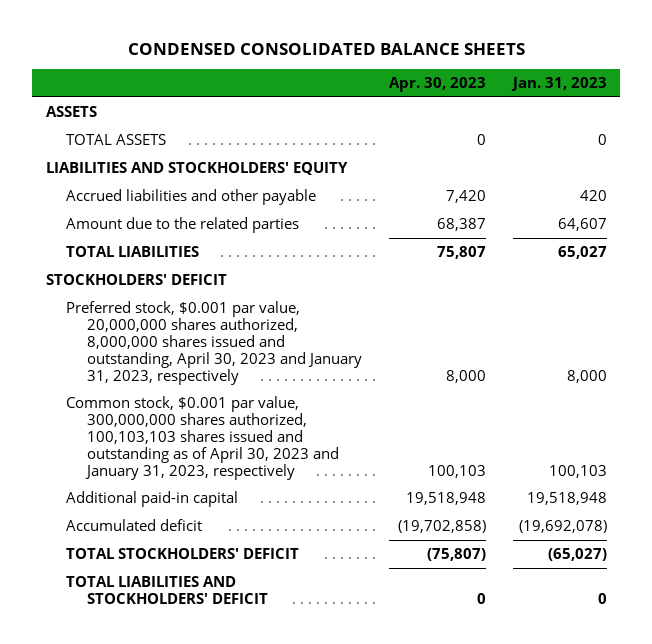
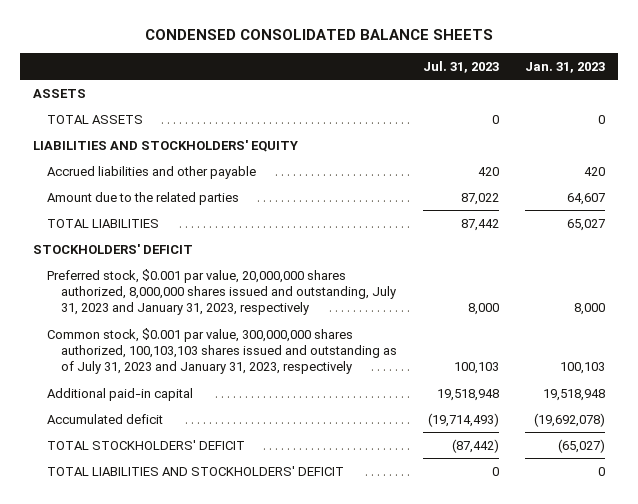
- | Apr. 30, 2023 | Jan. 31, 2023
+ | Jul. 31, 2023 | Jan. 31, 2023
- Preferred stock, $0.001 par value, 20,000,000 shares authorized, 8,000,000 shares issued and outstanding, April 30, 2023 and January 31, 2023, respectively | 8,000 | 8,000
- Common stock, $0.001 par value, 300,000,000 shares authorized, 100,103,103 shares issued and outstanding as of April 30, 2023 and January 31, 2023, respectively | 100,103 | 100,103
+ Preferred stock, $0.001 par value, 20,000,000 shares authorized, 8,000,000 shares issued and outstanding, July 31, 2023 and January 31, 2023, respectively | 8,000 | 8,000
+ Common stock, $0.001 par value, 300,000,000 shares authorized, 100,103,103 shares issued and outstanding as of July 31, 2023 and January 31, 2023, respectively | 100,103 | 100,103

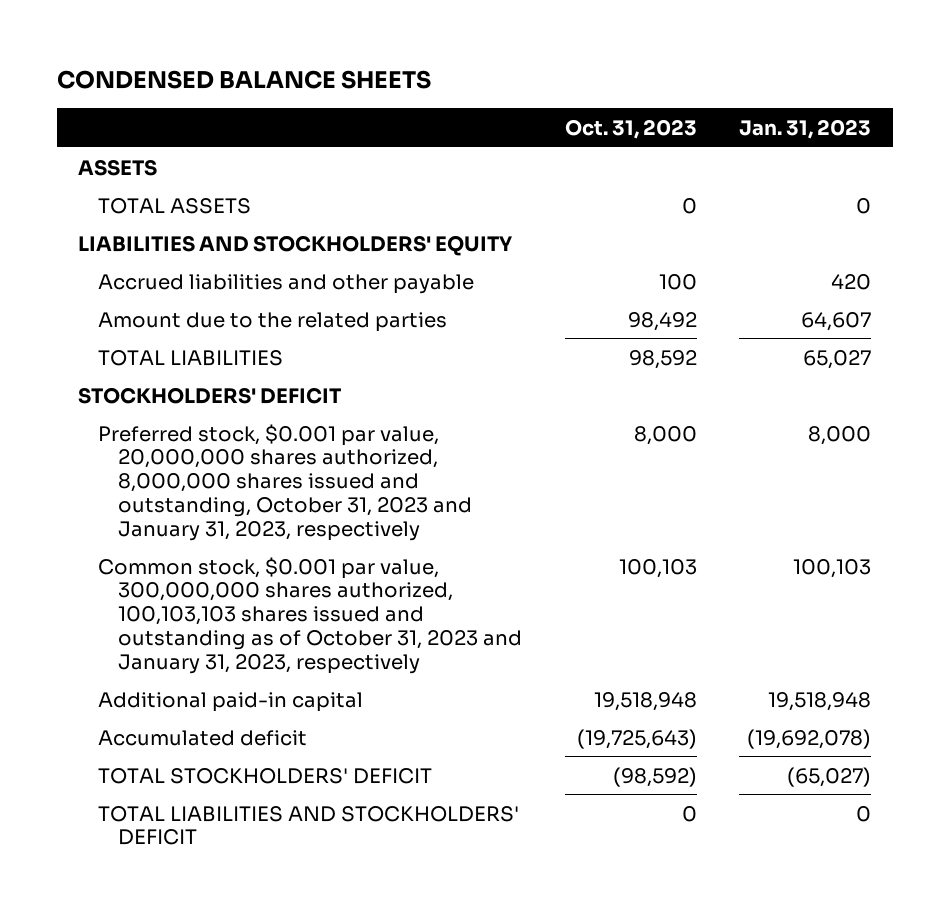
- CONDENSED CONSOLIDATED BALANCE SHEETS
+ CONDENSED BALANCE SHEETS
- | Jul. 31, 2023 | Jan. 31, 2023
+ | Oct. 31, 2023 | Jan. 31, 2023
- Preferred stock, $0.001 par value, 20,000,000 shares authorized, 8,000,000 shares issued and outstanding, July 31, 2023 and January 31, 2023, respectively | 8,000 | 8,000
- Common stock, $0.001 par value, 300,000,000 shares authorized, 100,103,103 shares issued and outstanding as of July 31, 2023 and January 31, 2023, respectively | 100,103 | 100,103
+ Preferred stock, $0.001 par value, 20,000,000 shares authorized, 8,000,000 shares issued and outstanding, October 31, 2023 and January 31, 2023, respectively | 8,000 | 8,000
+ Common stock, $0.001 par value, 300,000,000 shares authorized, 100,103,103 shares issued and outstanding as of October 31, 2023 and January 31, 2023, respectively | 100,103 | 100,103

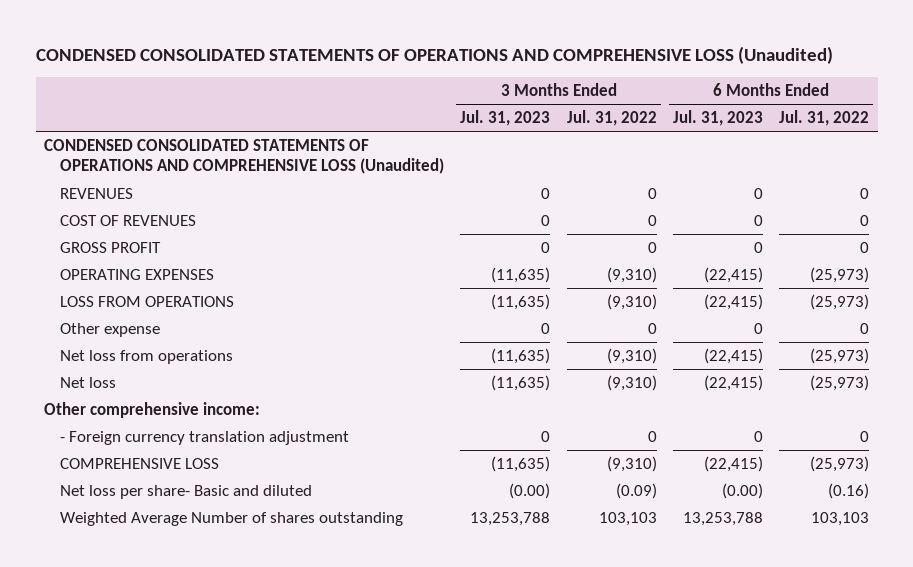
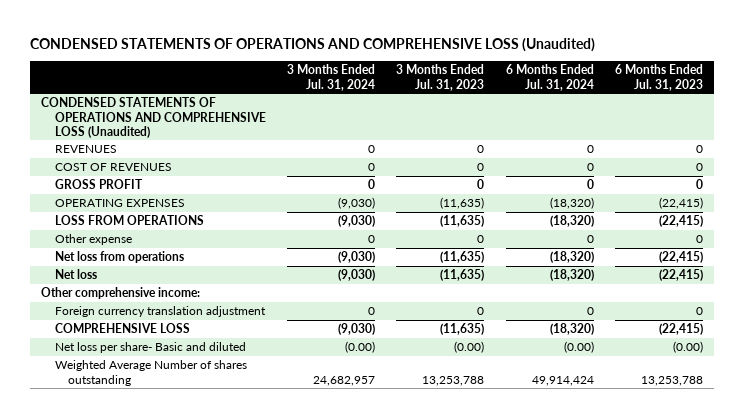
- CONDENSED CONSOLIDATED STATEMENTS OF OPERATIONS AND COMPREHENSIVE LOSS (Unaudited)
+ CONDENSED STATEMENTS OF OPERATIONS AND COMPREHENSIVE LOSS (Unaudited)
- | 3 Months Ended Jul. 31, 2023 | 3 Months Ended Jul. 31, 2022 | 6 Months Ended Jul. 31, 2023 | 6 Months Ended Jul. 31, 2022
+ | 3 Months Ended Jul. 31, 2024 | 3 Months Ended Jul. 31, 2023 | 6 Months Ended Jul. 31, 2024 | 6 Months Ended Jul. 31, 2023
- CONDENSED CONSOLIDATED STATEMENTS OF OPERATIONS AND COMPREHENSIVE LOSS (Unaudited)
+ CONDENSED STATEMENTS OF OPERATIONS AND COMPREHENSIVE LOSS (Unaudited)
- - Foreign currency translation adjustment | 0 | 0 | 0 | 0
+ Foreign currency translation adjustment | 0 | 0 | 0 | 0

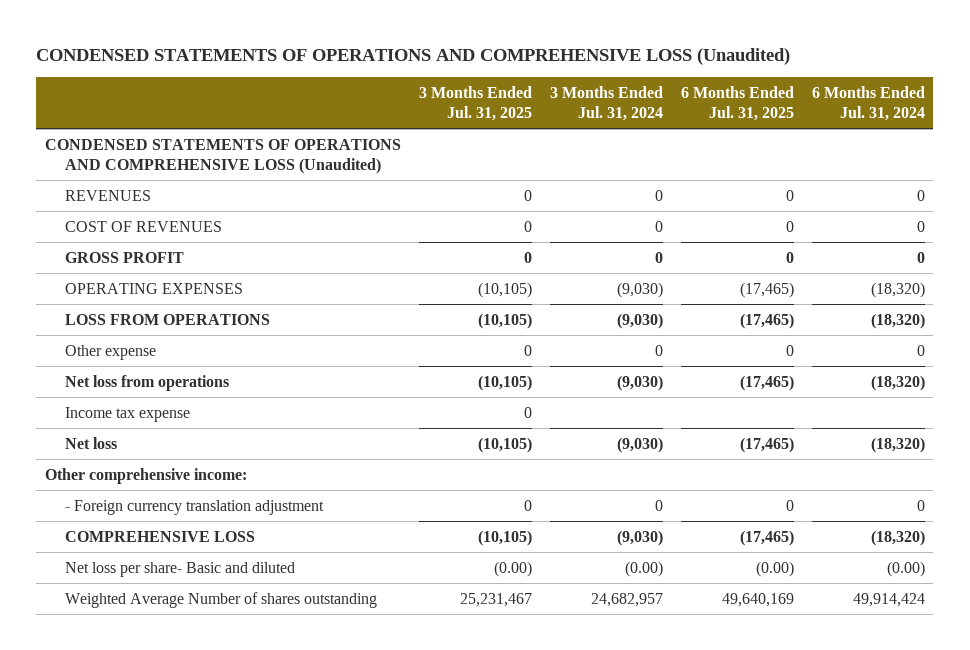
- | 3 Months Ended Jul. 31, 2024 | 3 Months Ended Jul. 31, 2023 | 6 Months Ended Jul. 31, 2024 | 6 Months Ended Jul. 31, 2023
+ | 3 Months Ended Jul. 31, 2025 | 3 Months Ended Jul. 31, 2024 | 6 Months Ended Jul. 31, 2025 | 6 Months Ended Jul. 31, 2024
+ Income tax expense | 0 | | |
- Foreign currency translation adjustment | 0 | 0 | 0 | 0
+ - Foreign currency translation adjustment | 0 | 0 | 0 | 0

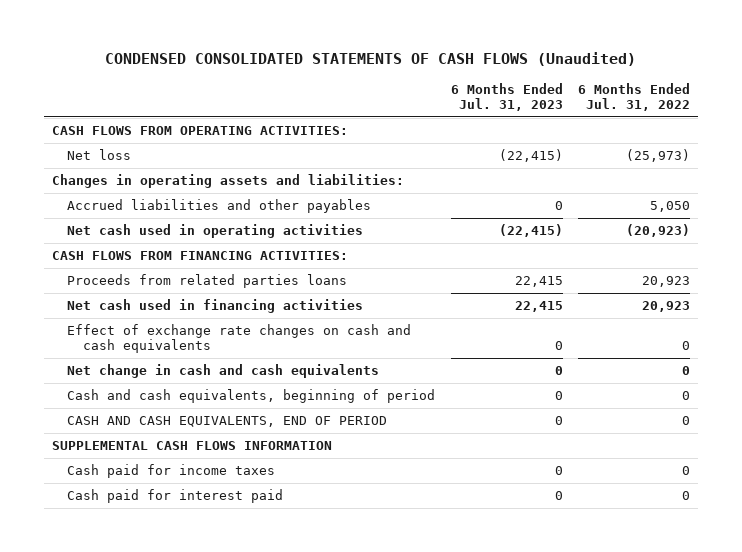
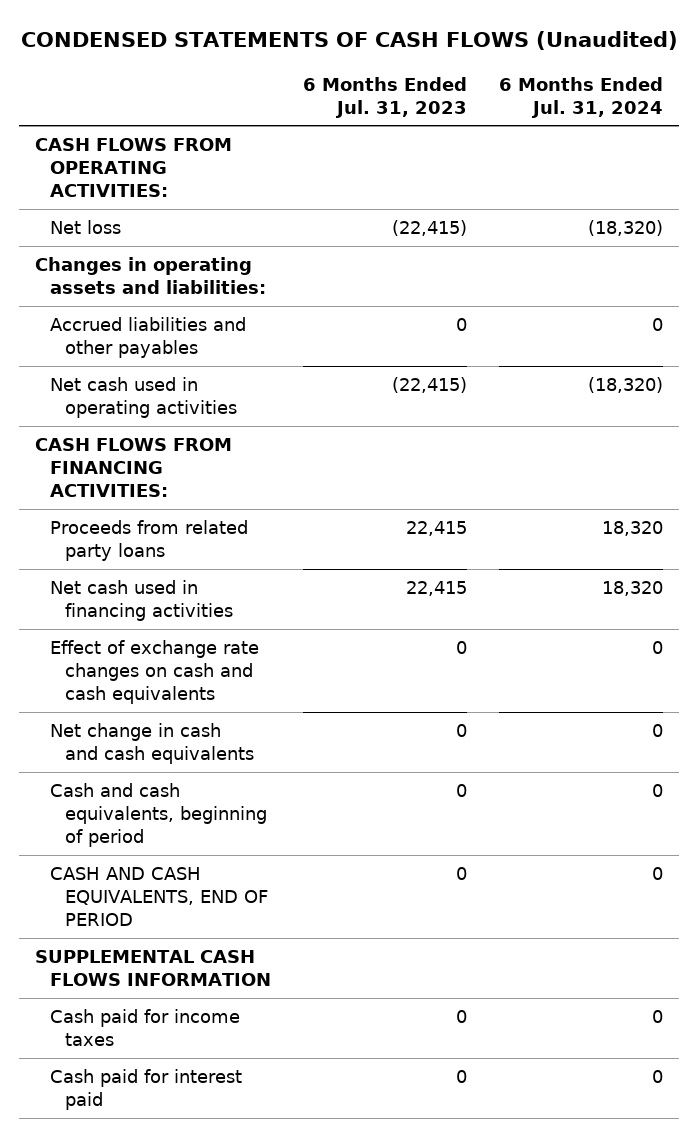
- CONDENSED CONSOLIDATED STATEMENTS OF CASH FLOWS (Unaudited)
+ CONDENSED STATEMENTS OF CASH FLOWS (Unaudited)
- | 6 Months Ended Jul. 31, 2023 | 6 Months Ended Jul. 31, 2022
+ | 6 Months Ended Jul. 31, 2023 | 6 Months Ended Jul. 31, 2024
- Proceeds from related parties loans | 22,415 | 20,923
+ Proceeds from related party loans | 22,415 | 18,320

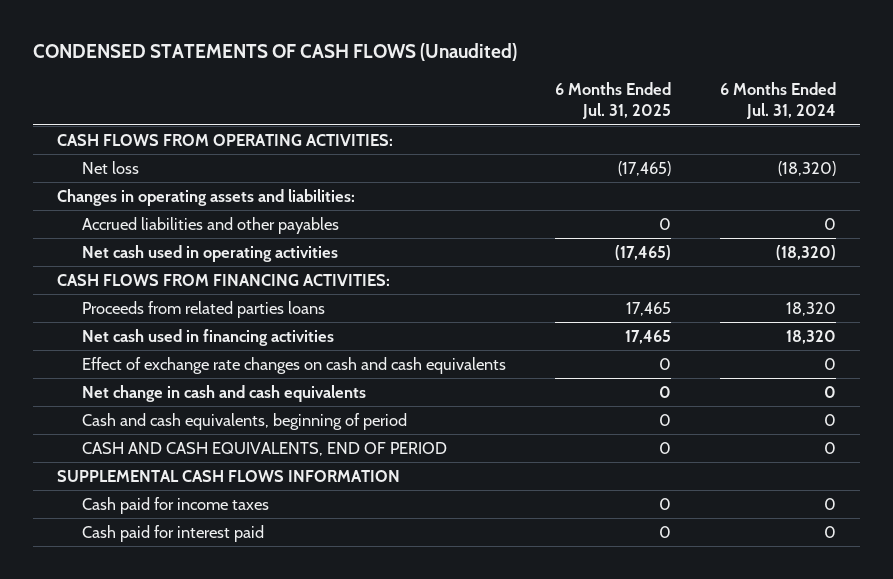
- | 6 Months Ended Jul. 31, 2023 | 6 Months Ended Jul. 31, 2024
+ | 6 Months Ended Jul. 31, 2025 | 6 Months Ended Jul. 31, 2024
- Proceeds from related party loans | 22,415 | 18,320
+ Proceeds from related parties loans | 17,465 | 18,320

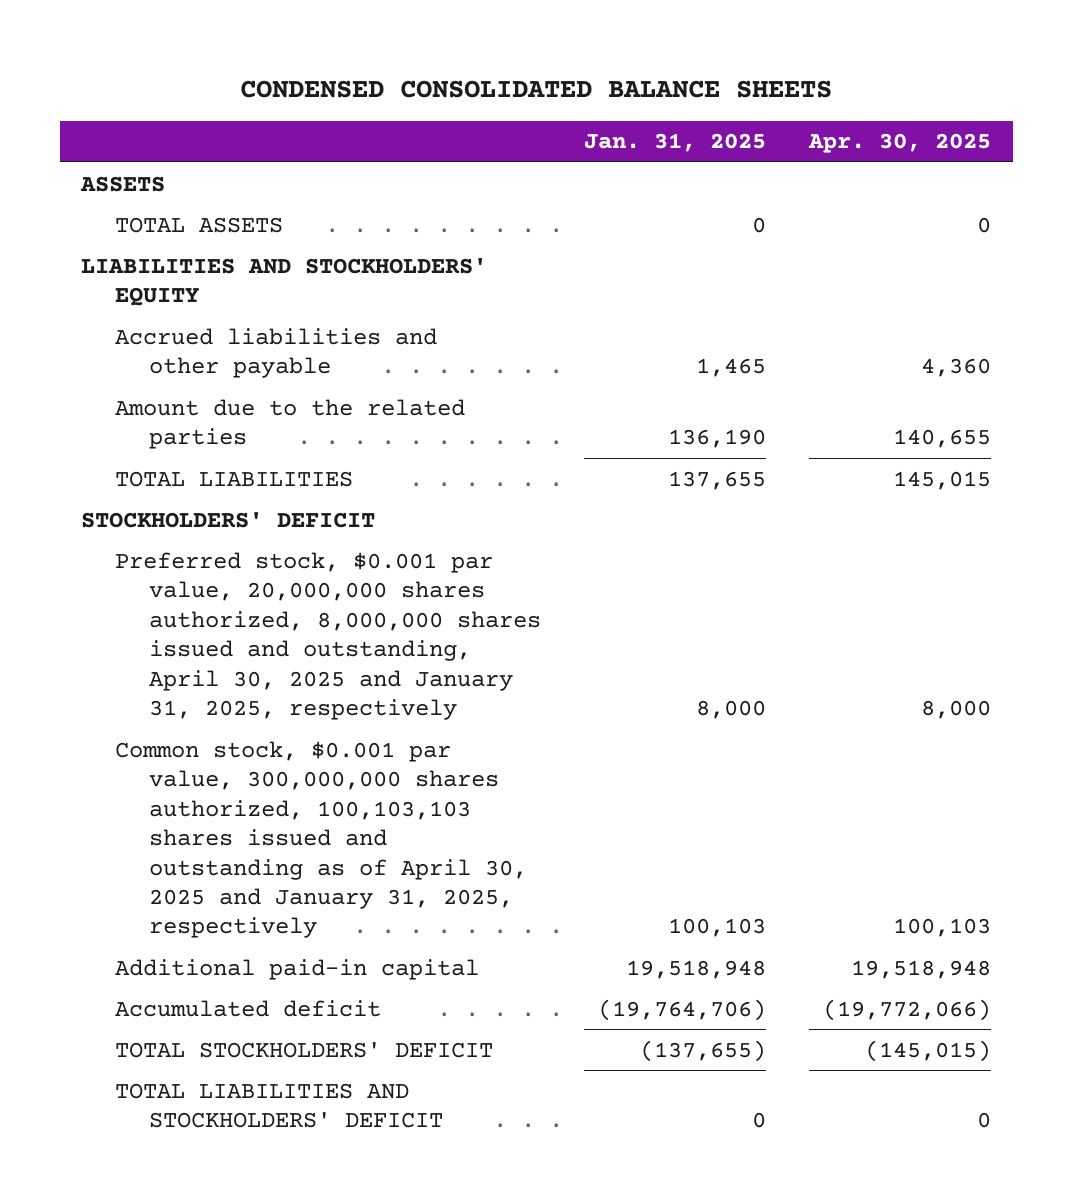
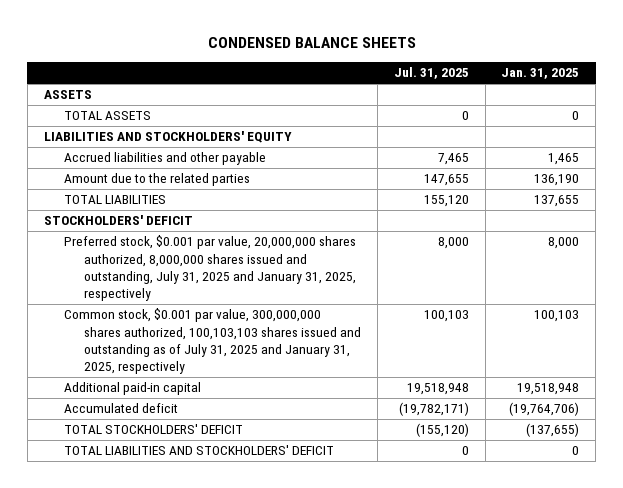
- CONDENSED CONSOLIDATED BALANCE SHEETS
+ CONDENSED BALANCE SHEETS
- | Jan. 31, 2025 | Apr. 30, 2025
+ | Jul. 31, 2025 | Jan. 31, 2025
- Preferred stock, $0.001 par value, 20,000,000 shares authorized, 8,000,000 shares issued and outstanding, April 30, 2025 and January 31, 2025, respectively | 8,000 | 8,000
- Common stock, $0.001 par value, 300,000,000 shares authorized, 100,103,103 shares issued and outstanding as of April 30, 2025 and January 31, 2025, respectively | 100,103 | 100,103
+ Preferred stock, $0.001 par value, 20,000,000 shares authorized, 8,000,000 shares issued and outstanding, July 31, 2025 and January 31, 2025, respectively | 8,000 | 8,000
+ Common stock, $0.001 par value, 300,000,000 shares authorized, 100,103,103 shares issued and outstanding as of July 31, 2025 and January 31, 2025, respectively | 100,103 | 100,103

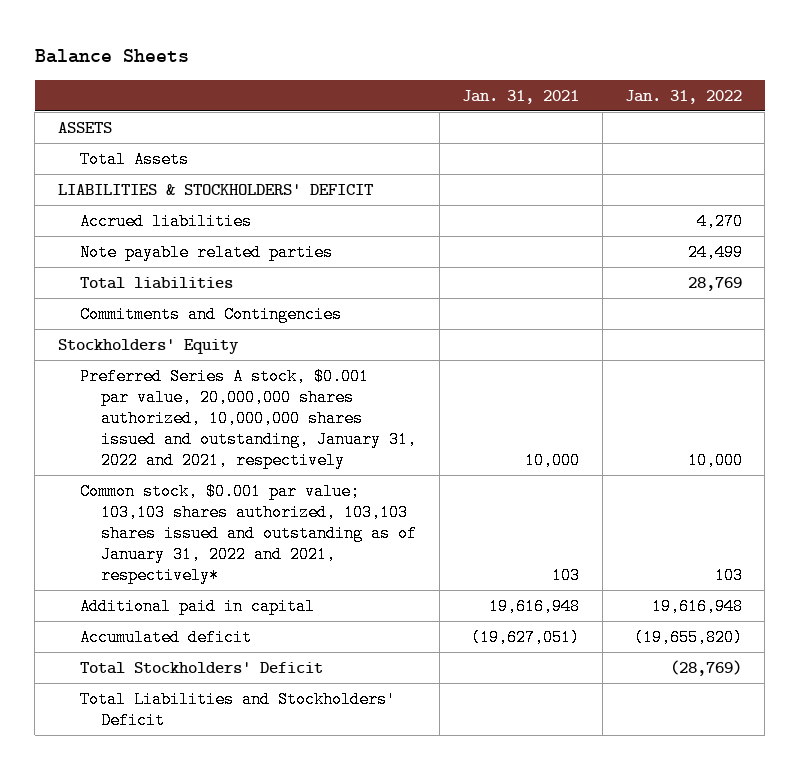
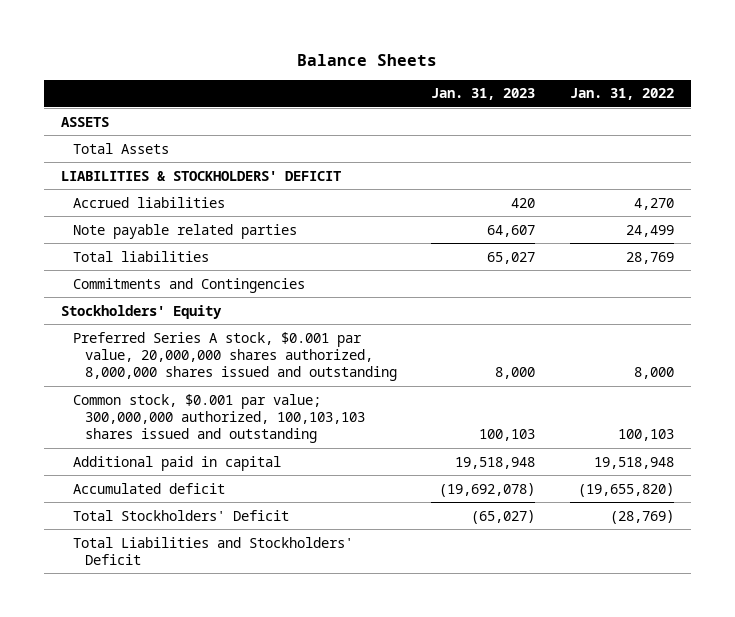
- | Jan. 31, 2021 | Jan. 31, 2022
+ | Jan. 31, 2023 | Jan. 31, 2022
- Preferred Series A stock, $0.001 par value, 20,000,000 shares authorized, 10,000,000 shares issued and outstanding, January 31, 2022 and 2021, respectively | 10,000 | 10,000
- Common stock, $0.001 par value; 103,103 shares authorized, 103,103 shares issued and outstanding as of January 31, 2022 and 2021, respectively* | 103 | 103
- Additional paid in capital | 19,616,948 | 19,616,948
+ Preferred Series A stock, $0.001 par value, 20,000,000 shares authorized, 8,000,000 shares issued and outstanding | 8,000 | 8,000
+ Common stock, $0.001 par value; 300,000,000 authorized, 100,103,103 shares issued and outstanding | 100,103 | 100,103
+ Additional paid in capital | 19,518,948 | 19,518,948

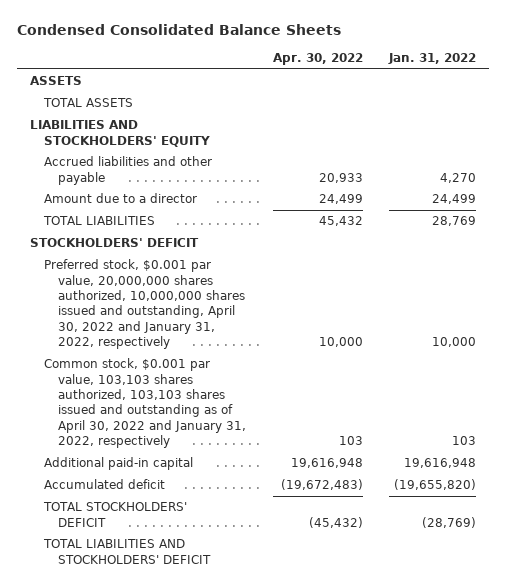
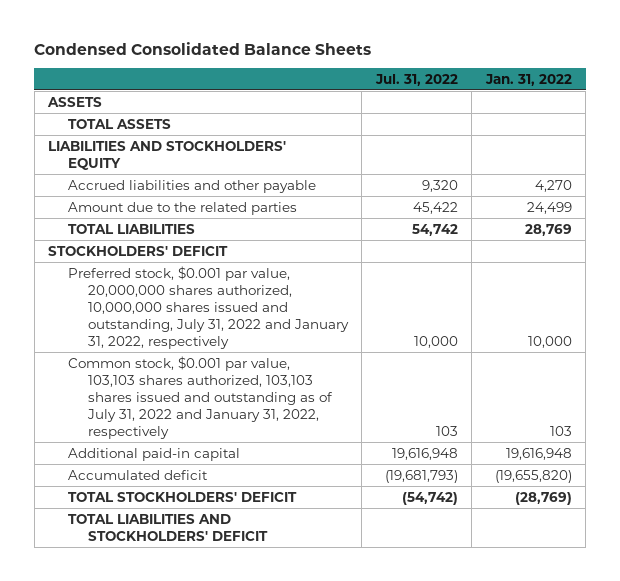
- | Apr. 30, 2022 | Jan. 31, 2022
+ | Jul. 31, 2022 | Jan. 31, 2022
- Amount due to a director | 24,499 | 24,499
+ Amount due to the related parties | 45,422 | 24,499
- Preferred stock, $0.001 par value, 20,000,000 shares authorized, 10,000,000 shares issued and outstanding, April 30, 2022 and January 31, 2022, respectively | 10,000 | 10,000
- Common stock, $0.001 par value, 103,103 shares authorized, 103,103 shares issued and outstanding as of April 30, 2022 and January 31, 2022, respectively | 103 | 103
+ Preferred stock, $0.001 par value, 20,000,000 shares authorized, 10,000,000 shares issued and outstanding, July 31, 2022 and January 31, 2022, respectively | 10,000 | 10,000
+ Common stock, $0.001 par value, 103,103 shares authorized, 103,103 shares issued and outstanding as of July 31, 2022 and January 31, 2022, respectively | 103 | 103

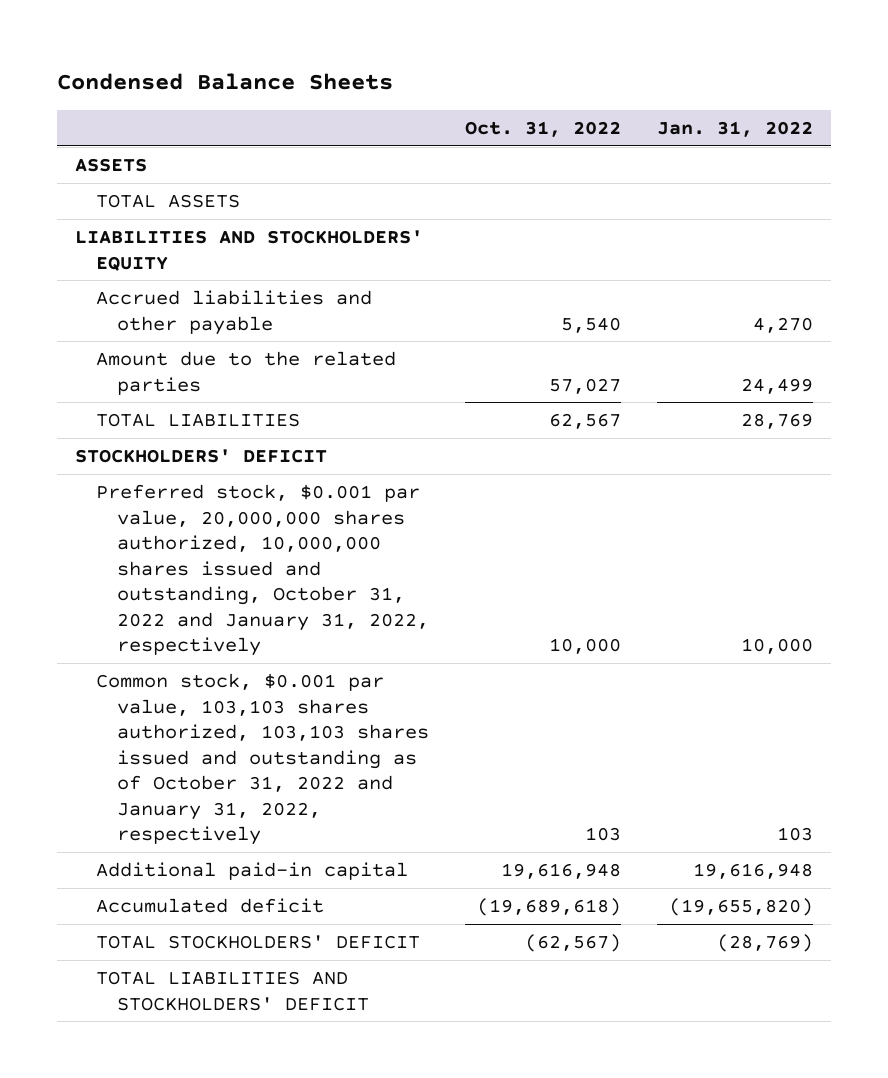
- Condensed Consolidated Balance Sheets
+ Condensed Balance Sheets
- | Jul. 31, 2022 | Jan. 31, 2022
+ | Oct. 31, 2022 | Jan. 31, 2022
- Preferred stock, $0.001 par value, 20,000,000 shares authorized, 10,000,000 shares issued and outstanding, July 31, 2022 and January 31, 2022, respectively | 10,000 | 10,000
- Common stock, $0.001 par value, 103,103 shares authorized, 103,103 shares issued and outstanding as of July 31, 2022 and January 31, 2022, respectively | 103 | 103
+ Preferred stock, $0.001 par value, 20,000,000 shares authorized, 10,000,000 shares issued and outstanding, October 31, 2022 and January 31, 2022, respectively | 10,000 | 10,000
+ Common stock, $0.001 par value, 103,103 shares authorized, 103,103 shares issued and outstanding as of October 31, 2022 and January 31, 2022, respectively | 103 | 103

